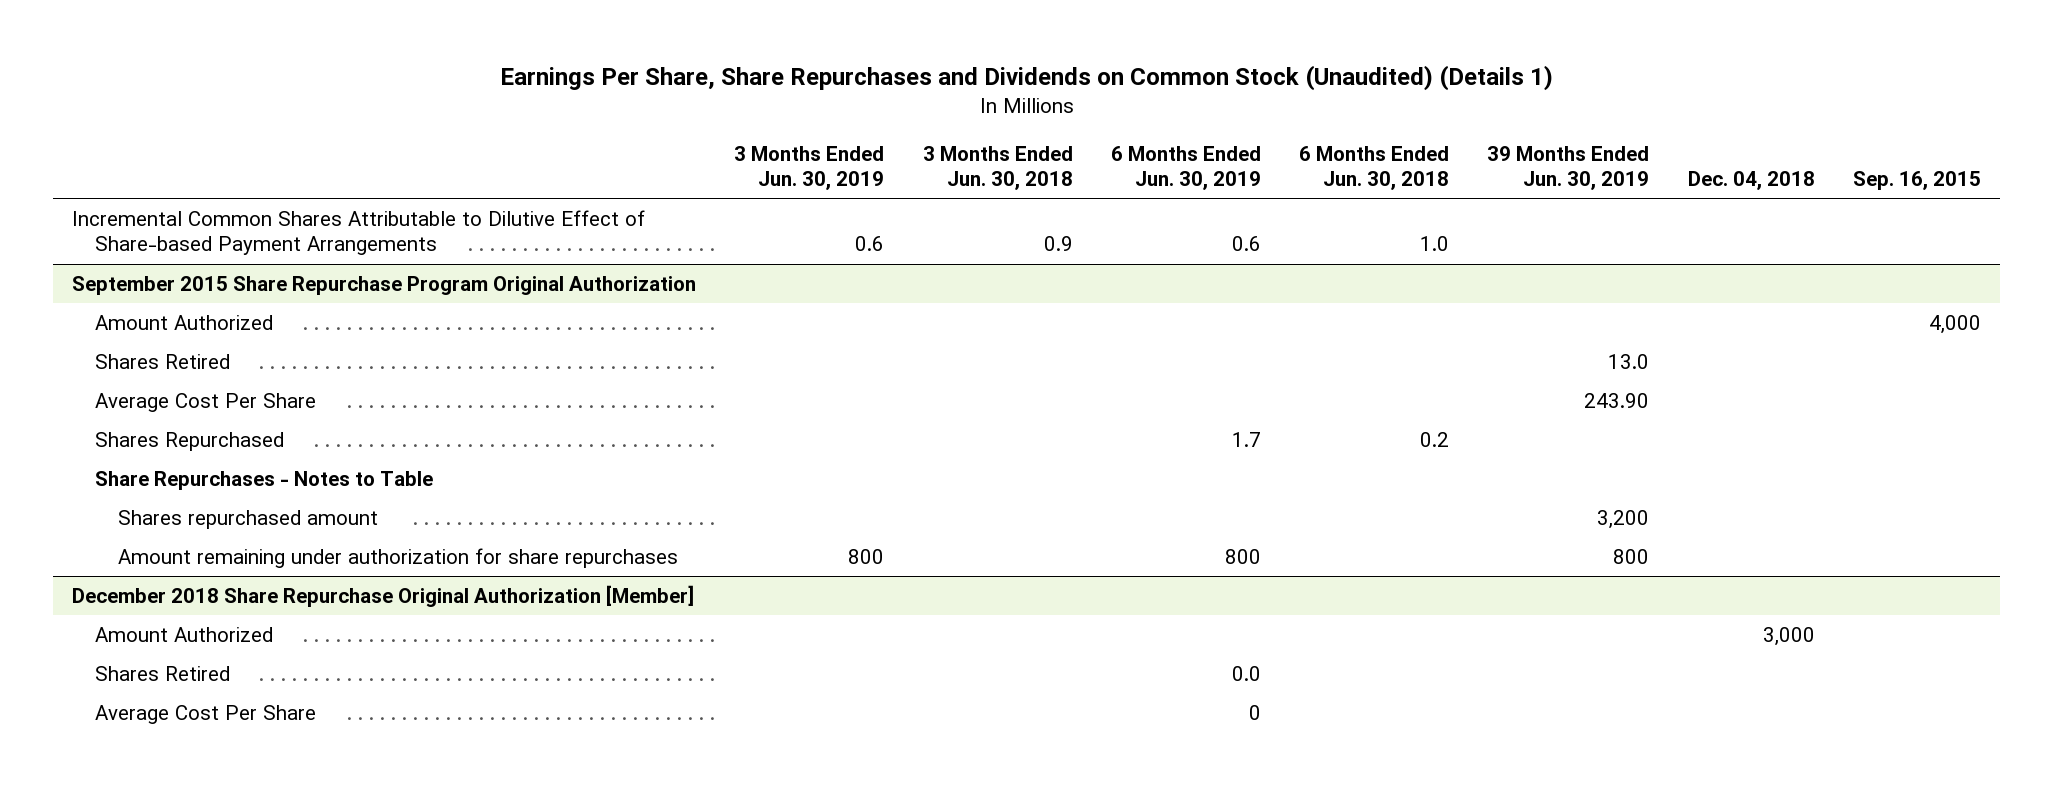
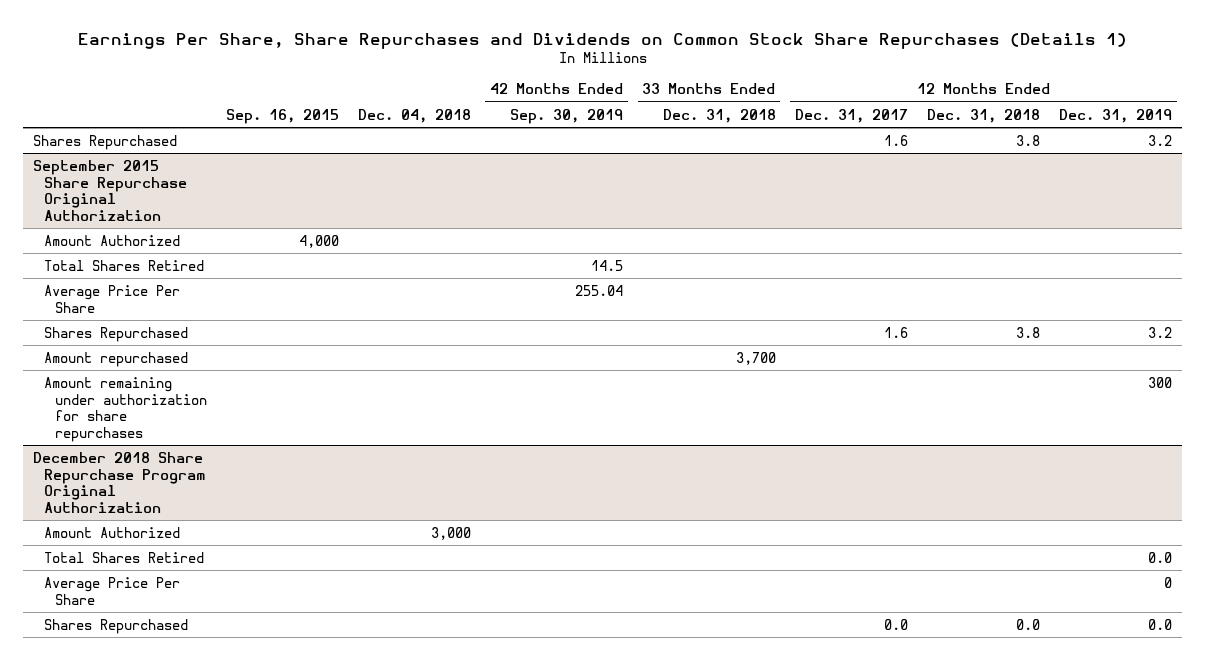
- Earnings Per Share, Share Repurchases and Dividends on Common Stock (Unaudited) (Details 1)
+ Earnings Per Share, Share Repurchases and Dividends on Common Stock Share Repurchases (Details 1)
- | 3 Months Ended Jun. 30, 2019 | 3 Months Ended Jun. 30, 2018 | 6 Months Ended Jun. 30, 2019 | 6 Months Ended Jun. 30, 2018 | 39 Months Ended Jun. 30, 2019 | Dec. 04, 2018 | Sep. 16, 2015
+ | Sep. 16, 2015 | Dec. 04, 2018 | 42 Months Ended Sep. 30, 2019 | 33 Months Ended Dec. 31, 2018 | 12 Months Ended Dec. 31, 2017 | 12 Months Ended Dec. 31, 2018 | 12 Months Ended Dec. 31, 2019
- Incremental Common Shares Attributable to Dilutive Effect of Share-based Payment Arrangements | 0.6 | 0.9 | 0.6 | 1.0 | | |
- September 2015 Share Repurchase Program Original Authorization
+ Shares Repurchased | | | | | 1.6 | 3.8 | 3.2
+ September 2015 Share Repurchase Original Authorization
- Shares Retired | | | | | 13.0 | |
- Average Cost Per Share | | | | | 243.90 | |
+ Total Shares Retired | | | 14.5 | | | |
+ Average Price Per Share | | | 255.04 | | | |
- Share Repurchases - Notes to Table
- Shares repurchased amount | | | | | 3,200 | |
+ Amount repurchased | | | | 3,700 | | |
- December 2018 Share Repurchase Original Authorization [Member]
+ December 2018 Share Repurchase Program Original Authorization
- Shares Retired | | | 0.0 | | | |
- Average Cost Per Share | | | 0 | | | |
+ Total Shares Retired | | | | | | | 0.0
+ Average Price Per Share | | | | | | | 0
+ Shares Repurchased | | | | | 0.0 | 0.0 | 0.0

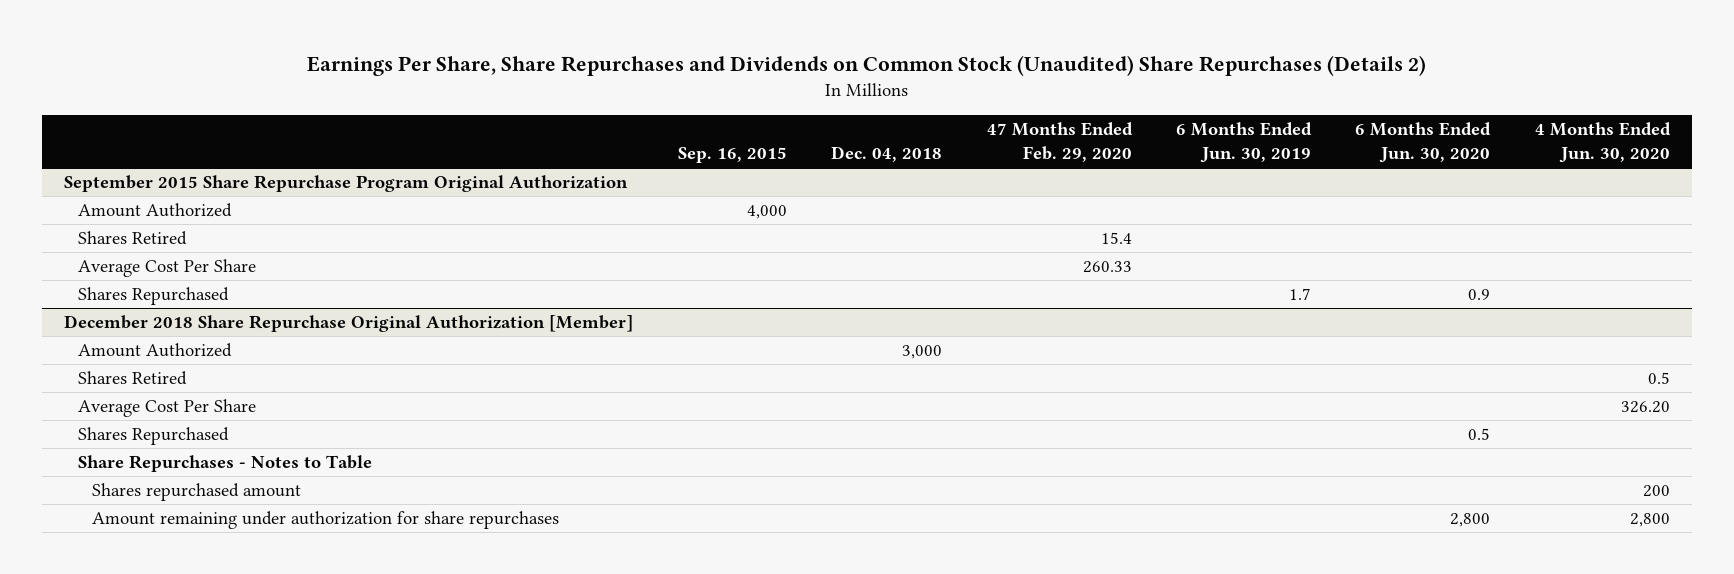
- Earnings Per Share, Share Repurchases and Dividends on Common Stock Share Repurchases (Details 1)
+ Earnings Per Share, Share Repurchases and Dividends on Common Stock (Unaudited) Share Repurchases (Details 2)
- | Sep. 16, 2015 | Dec. 04, 2018 | 42 Months Ended Sep. 30, 2019 | 33 Months Ended Dec. 31, 2018 | 12 Months Ended Dec. 31, 2017 | 12 Months Ended Dec. 31, 2018 | 12 Months Ended Dec. 31, 2019
+ | Sep. 16, 2015 | Dec. 04, 2018 | 47 Months Ended Feb. 29, 2020 | 6 Months Ended Jun. 30, 2019 | 6 Months Ended Jun. 30, 2020 | 4 Months Ended Jun. 30, 2020
- Shares Repurchased | | | | | 1.6 | 3.8 | 3.2
- September 2015 Share Repurchase Original Authorization
+ September 2015 Share Repurchase Program Original Authorization
- Total Shares Retired | | | 14.5 | | | |
- Average Price Per Share | | | 255.04 | | | |
+ Shares Retired | | | 15.4 | | |
+ Average Cost Per Share | | | 260.33 | | |
- Amount repurchased | | | | 3,700 | | |
- Amount remaining under authorization for share repurchases | | | | | | | 300
- December 2018 Share Repurchase Program Original Authorization
+ December 2018 Share Repurchase Original Authorization [Member]
- Total Shares Retired | | | | | | | 0.0
- Average Price Per Share | | | | | | | 0
+ Shares Retired | | | | | | 0.5
+ Average Cost Per Share | | | | | | 326.20
+ Share Repurchases - Notes to Table
+ Shares repurchased amount | | | | | | 200
+ Amount remaining under authorization for share repurchases | | | | | 2,800 | 2,800

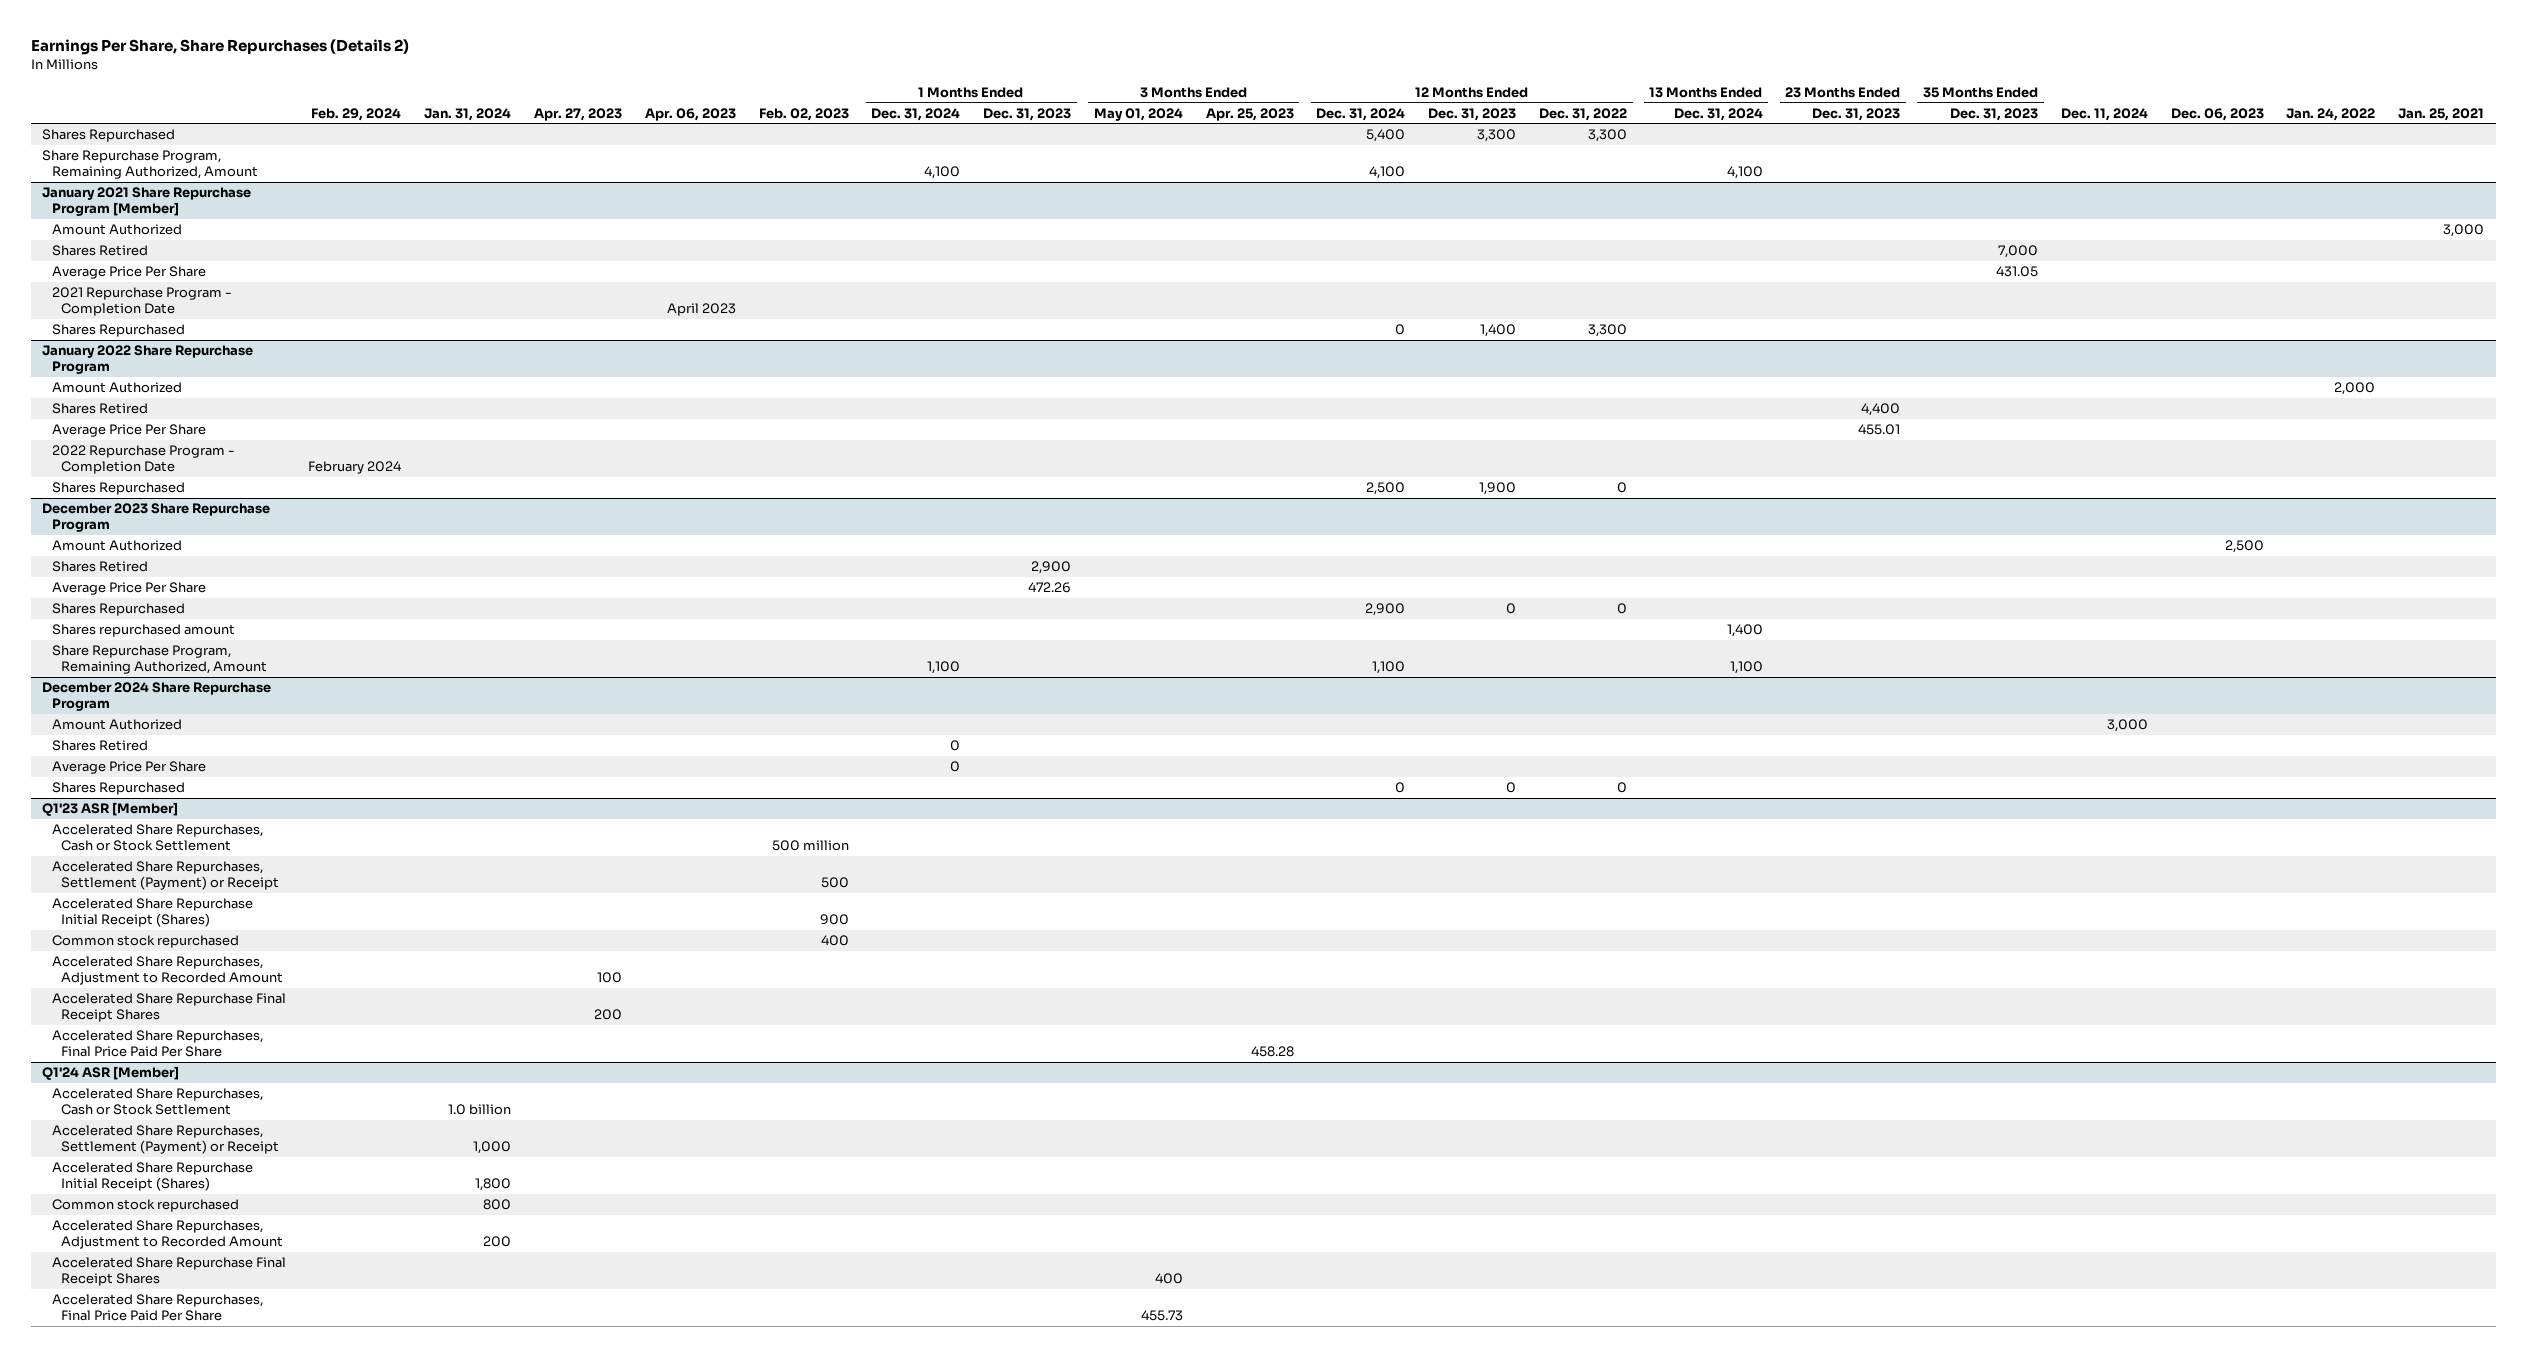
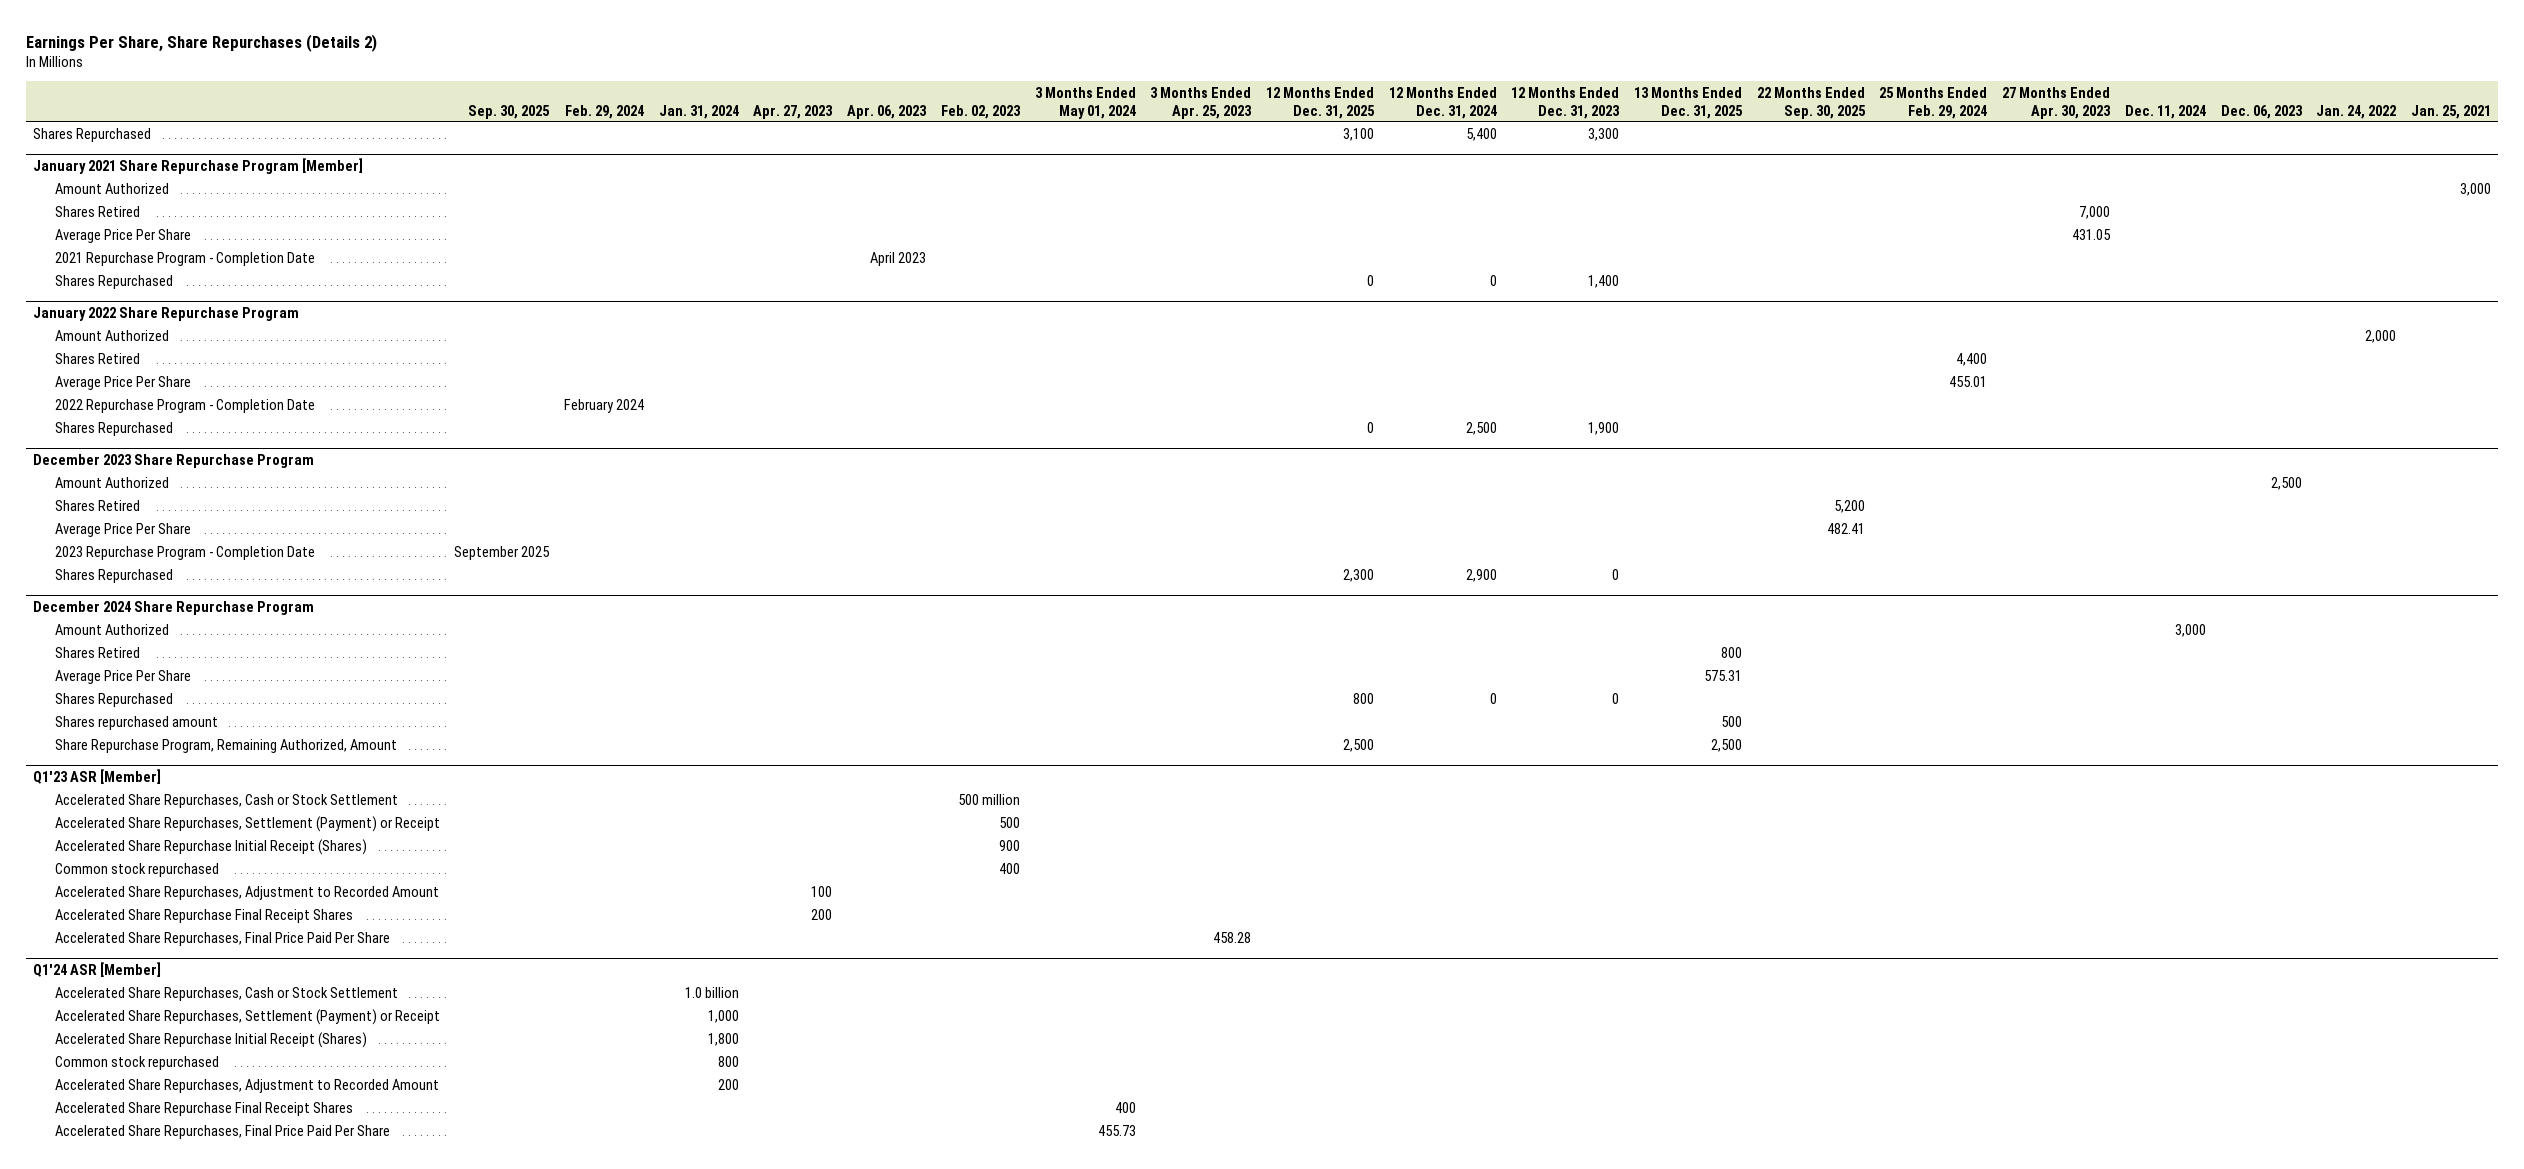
- | Feb. 29, 2024 | Jan. 31, 2024 | Apr. 27, 2023 | Apr. 06, 2023 | Feb. 02, 2023 | 1 Months Ended Dec. 31, 2024 | 1 Months Ended Dec. 31, 2023 | 3 Months Ended May 01, 2024 | 3 Months Ended Apr. 25, 2023 | 12 Months Ended Dec. 31, 2024 | 12 Months Ended Dec. 31, 2023 | 12 Months Ended Dec. 31, 2022 | 13 Months Ended Dec. 31, 2024 | 23 Months Ended Dec. 31, 2023 | 35 Months Ended Dec. 31, 2023 | Dec. 11, 2024 | Dec. 06, 2023 | Jan. 24, 2022 | Jan. 25, 2021
+ | Sep. 30, 2025 | Feb. 29, 2024 | Jan. 31, 2024 | Apr. 27, 2023 | Apr. 06, 2023 | Feb. 02, 2023 | 3 Months Ended May 01, 2024 | 3 Months Ended Apr. 25, 2023 | 12 Months Ended Dec. 31, 2025 | 12 Months Ended Dec. 31, 2024 | 12 Months Ended Dec. 31, 2023 | 13 Months Ended Dec. 31, 2025 | 22 Months Ended Sep. 30, 2025 | 25 Months Ended Feb. 29, 2024 | 27 Months Ended Apr. 30, 2023 | Dec. 11, 2024 | Dec. 06, 2023 | Jan. 24, 2022 | Jan. 25, 2021
- Share Repurchase Program, Remaining Authorized, Amount | | | | | | 4,100 | | | | 4,100 | | | 4,100 | | | | | |
@ December 2023 Share Repurchase Program
+ 2023 Repurchase Program - Completion Date | September 2025 | | | | | | | | | | | | | | | | | |
- Shares repurchased amount | | | | | | | | | | | | | 1,400 | | | | | |
- Share Repurchase Program, Remaining Authorized, Amount | | | | | | 1,100 | | | | 1,100 | | | 1,100 | | | | | |
@ December 2024 Share Repurchase Program
+ Shares repurchased amount | | | | | | | | | | | | 500 | | | | | | |
+ Share Repurchase Program, Remaining Authorized, Amount | | | | | | | | | 2,500 | | | 2,500 | | | | | | |

